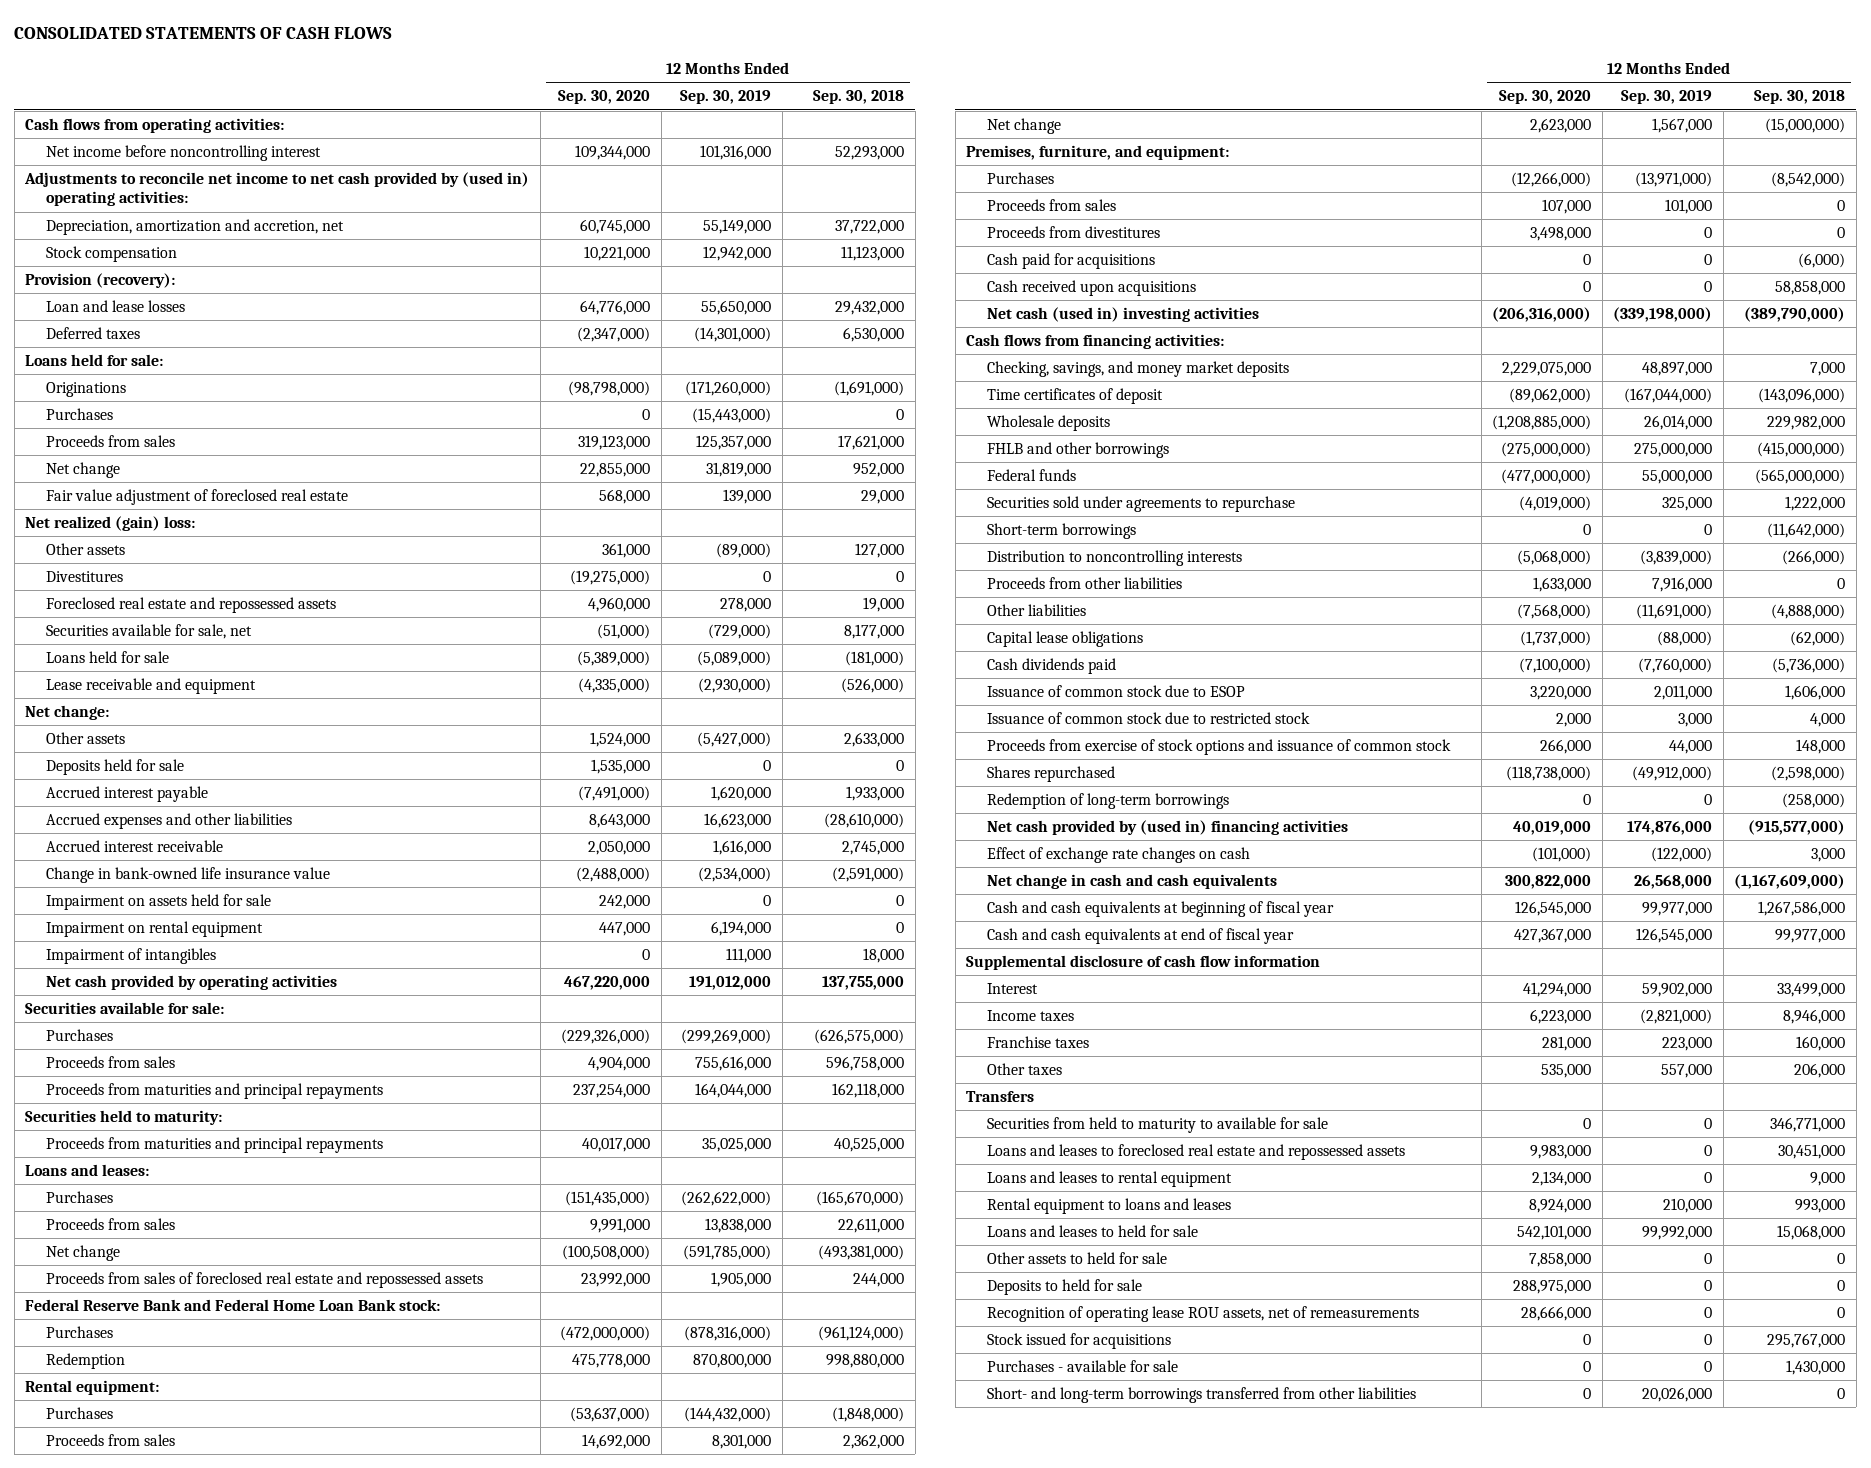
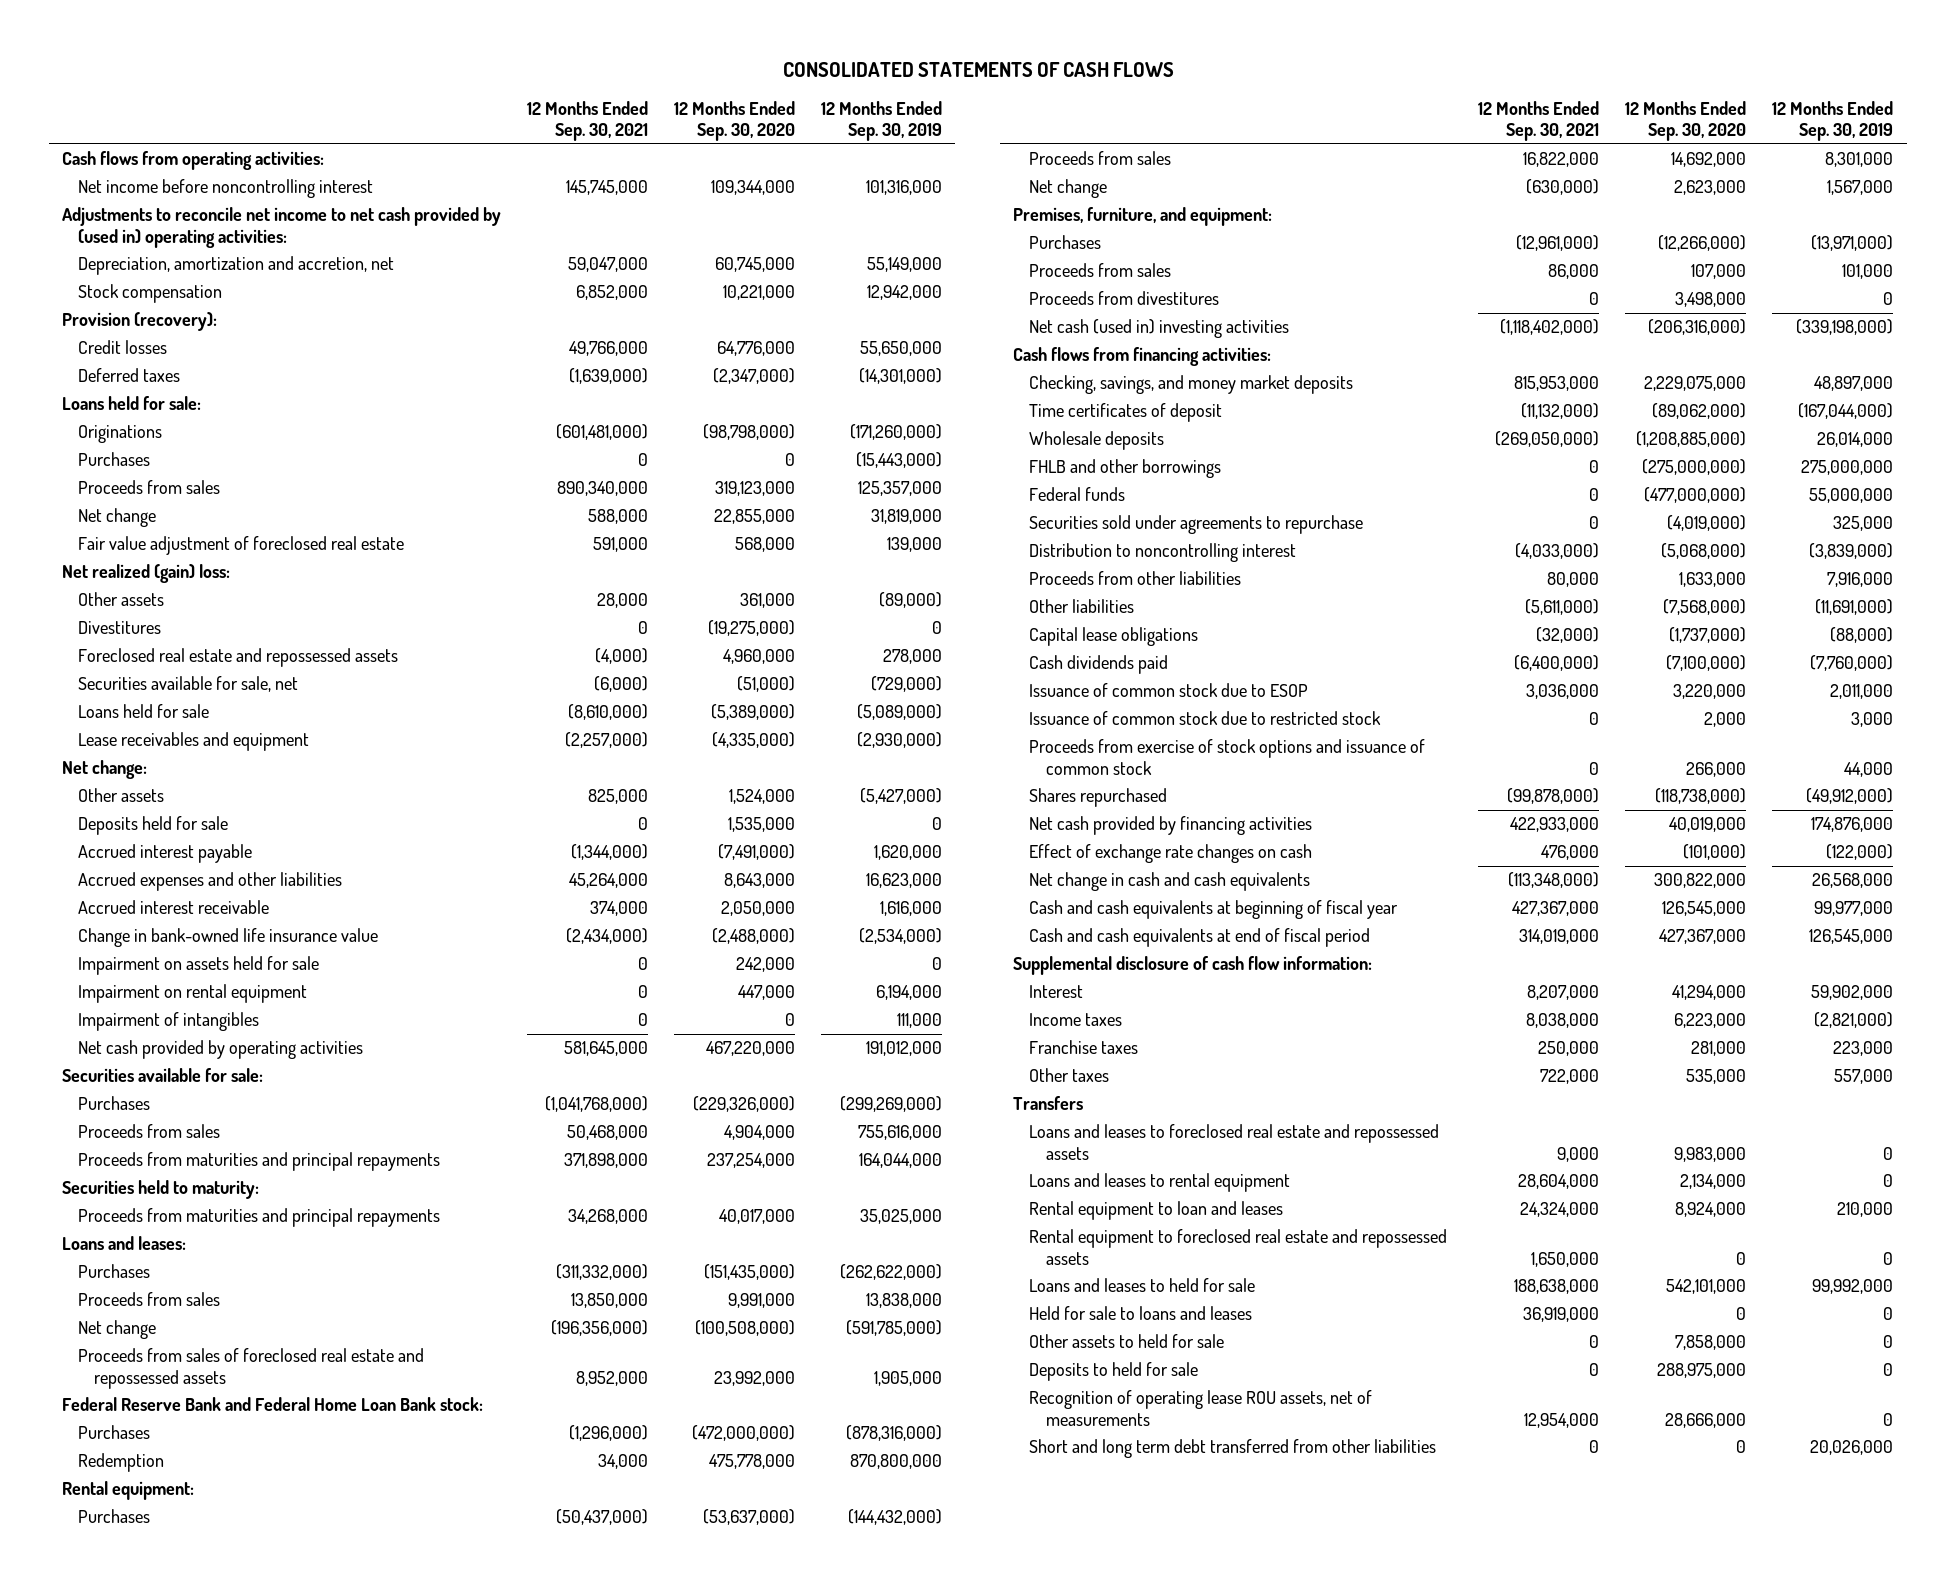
- | 12 Months Ended Sep. 30, 2020 | 12 Months Ended Sep. 30, 2019 | 12 Months Ended Sep. 30, 2018
+ | 12 Months Ended Sep. 30, 2021 | 12 Months Ended Sep. 30, 2020 | 12 Months Ended Sep. 30, 2019
- Loan and lease losses | 64,776,000 | 55,650,000 | 29,432,000
+ Credit losses | 49,766,000 | 64,776,000 | 55,650,000
- Lease receivable and equipment | (4,335,000) | (2,930,000) | (526,000)
+ Lease receivables and equipment | (2,257,000) | (4,335,000) | (2,930,000)
- Cash paid for acquisitions | 0 | 0 | (6,000)
- Cash received upon acquisitions | 0 | 0 | 58,858,000
- Short-term borrowings | 0 | 0 | (11,642,000)
- Distribution to noncontrolling interests | (5,068,000) | (3,839,000) | (266,000)
+ Distribution to noncontrolling interest | (4,033,000) | (5,068,000) | (3,839,000)
- Redemption of long-term borrowings | 0 | 0 | (258,000)
- Net cash provided by (used in) financing activities | 40,019,000 | 174,876,000 | (915,577,000)
+ Net cash provided by financing activities | 422,933,000 | 40,019,000 | 174,876,000
- Cash and cash equivalents at end of fiscal year | 427,367,000 | 126,545,000 | 99,977,000
- Supplemental disclosure of cash flow information
+ Cash and cash equivalents at end of fiscal period | 314,019,000 | 427,367,000 | 126,545,000
+ Supplemental disclosure of cash flow information:
- Securities from held to maturity to available for sale | 0 | 0 | 346,771,000
- Rental equipment to loans and leases | 8,924,000 | 210,000 | 993,000
+ Rental equipment to loan and leases | 24,324,000 | 8,924,000 | 210,000
+ Rental equipment to foreclosed real estate and repossessed assets | 1,650,000 | 0 | 0
+ Held for sale to loans and leases | 36,919,000 | 0 | 0
- Recognition of operating lease ROU assets, net of remeasurements | 28,666,000 | 0 | 0
- Stock issued for acquisitions | 0 | 0 | 295,767,000
- Purchases - available for sale | 0 | 0 | 1,430,000
- Short- and long-term borrowings transferred from other liabilities | 0 | 20,026,000 | 0
+ Recognition of operating lease ROU assets, net of measurements | 12,954,000 | 28,666,000 | 0
+ Short and long term debt transferred from other liabilities | 0 | 0 | 20,026,000

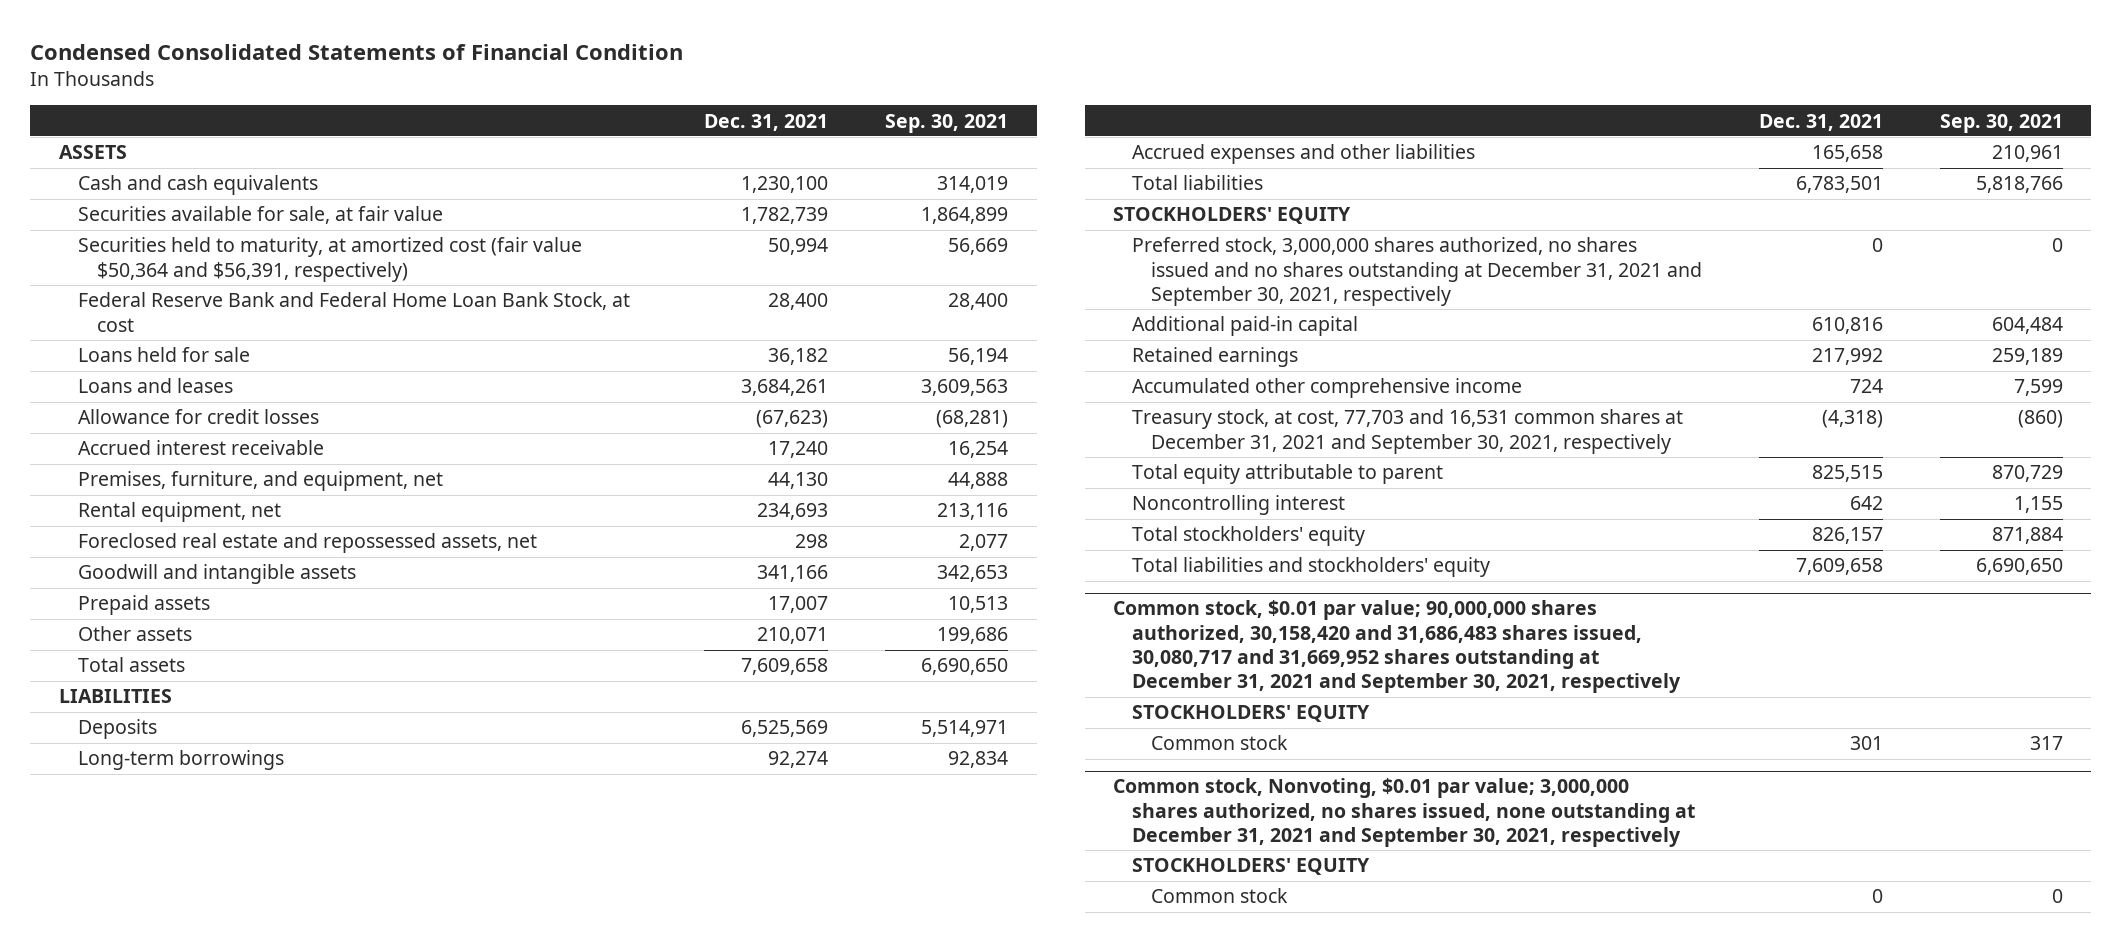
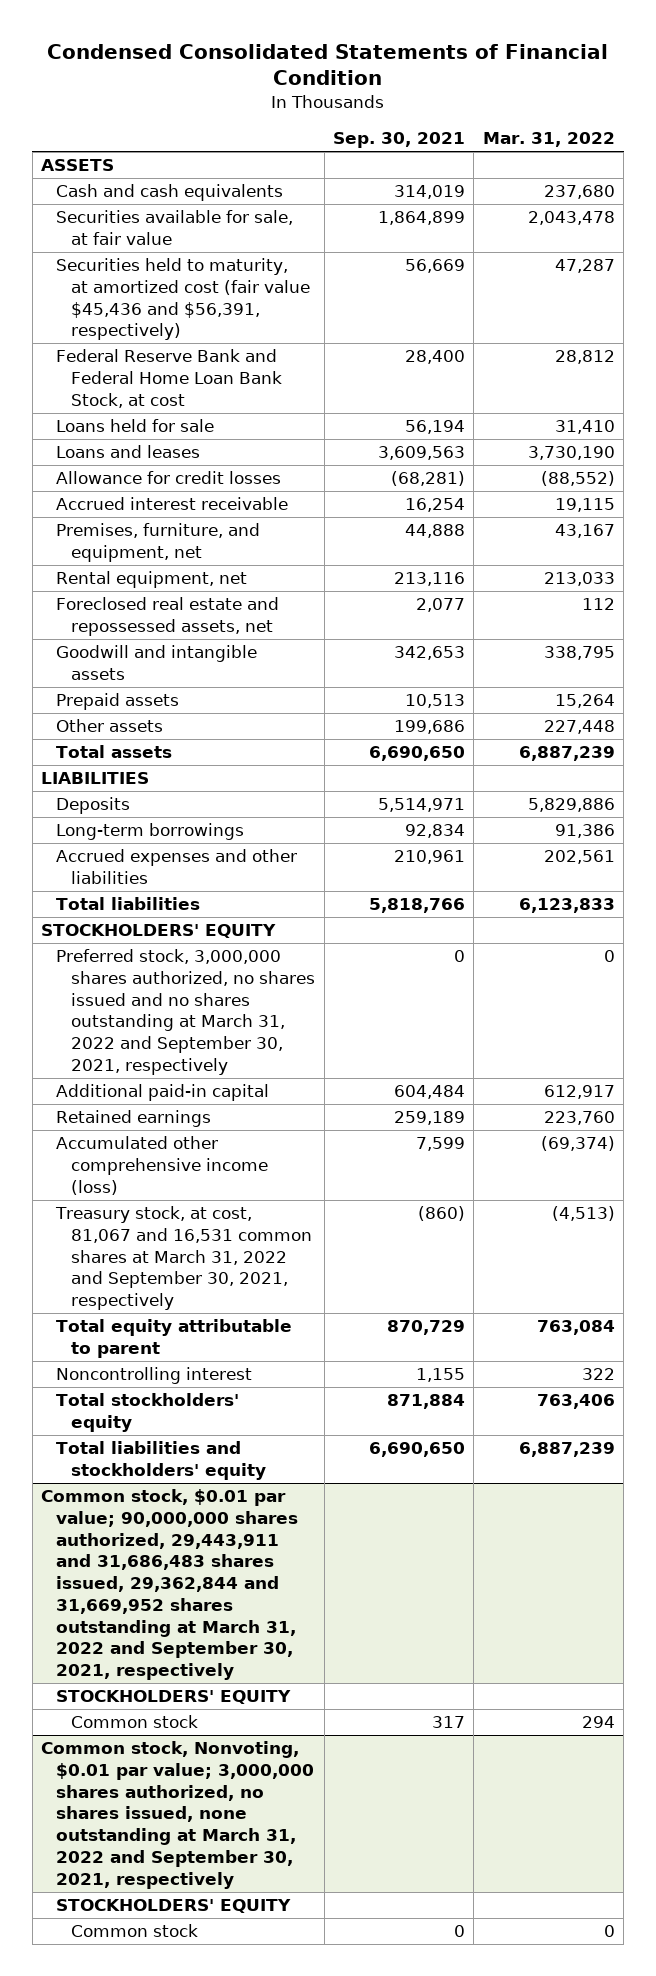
- | Dec. 31, 2021 | Sep. 30, 2021
+ | Sep. 30, 2021 | Mar. 31, 2022
- Securities held to maturity, at amortized cost (fair value $50,364 and $56,391, respectively) | 50,994 | 56,669
+ Securities held to maturity, at amortized cost (fair value $45,436 and $56,391, respectively) | 56,669 | 47,287
- Preferred stock, 3,000,000 shares authorized, no shares issued and no shares outstanding at December 31, 2021 and September 30, 2021, respectively | 0 | 0
+ Preferred stock, 3,000,000 shares authorized, no shares issued and no shares outstanding at March 31, 2022 and September 30, 2021, respectively | 0 | 0
- Accumulated other comprehensive income | 724 | 7,599
- Treasury stock, at cost, 77,703 and 16,531 common shares at December 31, 2021 and September 30, 2021, respectively | (4,318) | (860)
+ Accumulated other comprehensive income (loss) | 7,599 | (69,374)
+ Treasury stock, at cost, 81,067 and 16,531 common shares at March 31, 2022 and September 30, 2021, respectively | (860) | (4,513)
- Common stock, $0.01 par value; 90,000,000 shares authorized, 30,158,420 and 31,686,483 shares issued, 30,080,717 and 31,669,952 shares outstanding at December 31, 2021 and September 30, 2021, respectively
+ Common stock, $0.01 par value; 90,000,000 shares authorized, 29,443,911 and 31,686,483 shares issued, 29,362,844 and 31,669,952 shares outstanding at March 31, 2022 and September 30, 2021, respectively
- Common stock, Nonvoting, $0.01 par value; 3,000,000 shares authorized, no shares issued, none outstanding at December 31, 2021 and September 30, 2021, respectively
+ Common stock, Nonvoting, $0.01 par value; 3,000,000 shares authorized, no shares issued, none outstanding at March 31, 2022 and September 30, 2021, respectively

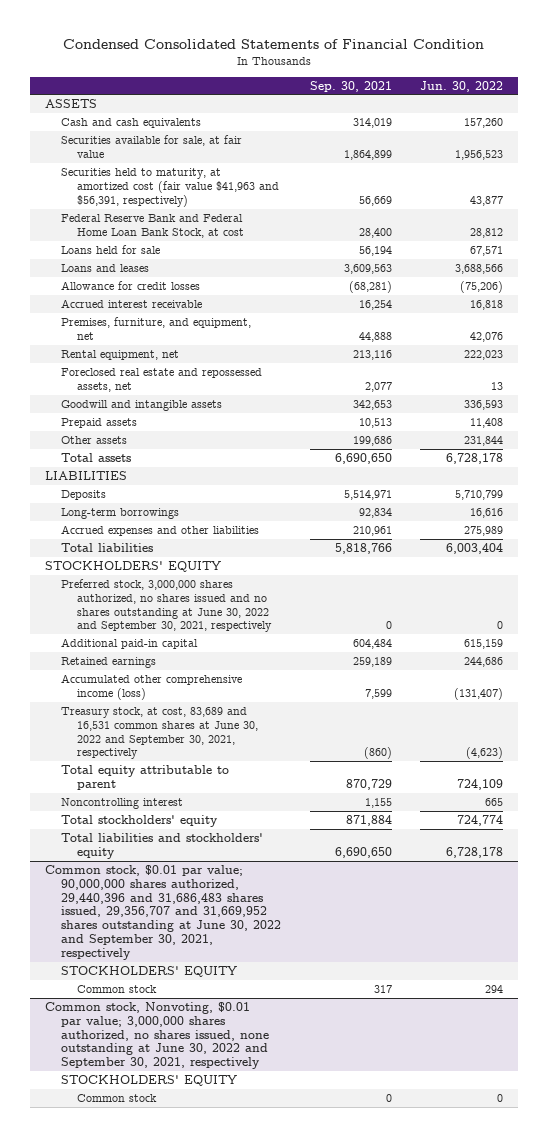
- | Sep. 30, 2021 | Mar. 31, 2022
+ | Sep. 30, 2021 | Jun. 30, 2022
- Securities held to maturity, at amortized cost (fair value $45,436 and $56,391, respectively) | 56,669 | 47,287
+ Securities held to maturity, at amortized cost (fair value $41,963 and $56,391, respectively) | 56,669 | 43,877
- Preferred stock, 3,000,000 shares authorized, no shares issued and no shares outstanding at March 31, 2022 and September 30, 2021, respectively | 0 | 0
+ Preferred stock, 3,000,000 shares authorized, no shares issued and no shares outstanding at June 30, 2022 and September 30, 2021, respectively | 0 | 0
- Treasury stock, at cost, 81,067 and 16,531 common shares at March 31, 2022 and September 30, 2021, respectively | (860) | (4,513)
+ Treasury stock, at cost, 83,689 and 16,531 common shares at June 30, 2022 and September 30, 2021, respectively | (860) | (4,623)
- Common stock, $0.01 par value; 90,000,000 shares authorized, 29,443,911 and 31,686,483 shares issued, 29,362,844 and 31,669,952 shares outstanding at March 31, 2022 and September 30, 2021, respectively
+ Common stock, $0.01 par value; 90,000,000 shares authorized, 29,440,396 and 31,686,483 shares issued, 29,356,707 and 31,669,952 shares outstanding at June 30, 2022 and September 30, 2021, respectively
- Common stock, Nonvoting, $0.01 par value; 3,000,000 shares authorized, no shares issued, none outstanding at March 31, 2022 and September 30, 2021, respectively
+ Common stock, Nonvoting, $0.01 par value; 3,000,000 shares authorized, no shares issued, none outstanding at June 30, 2022 and September 30, 2021, respectively

